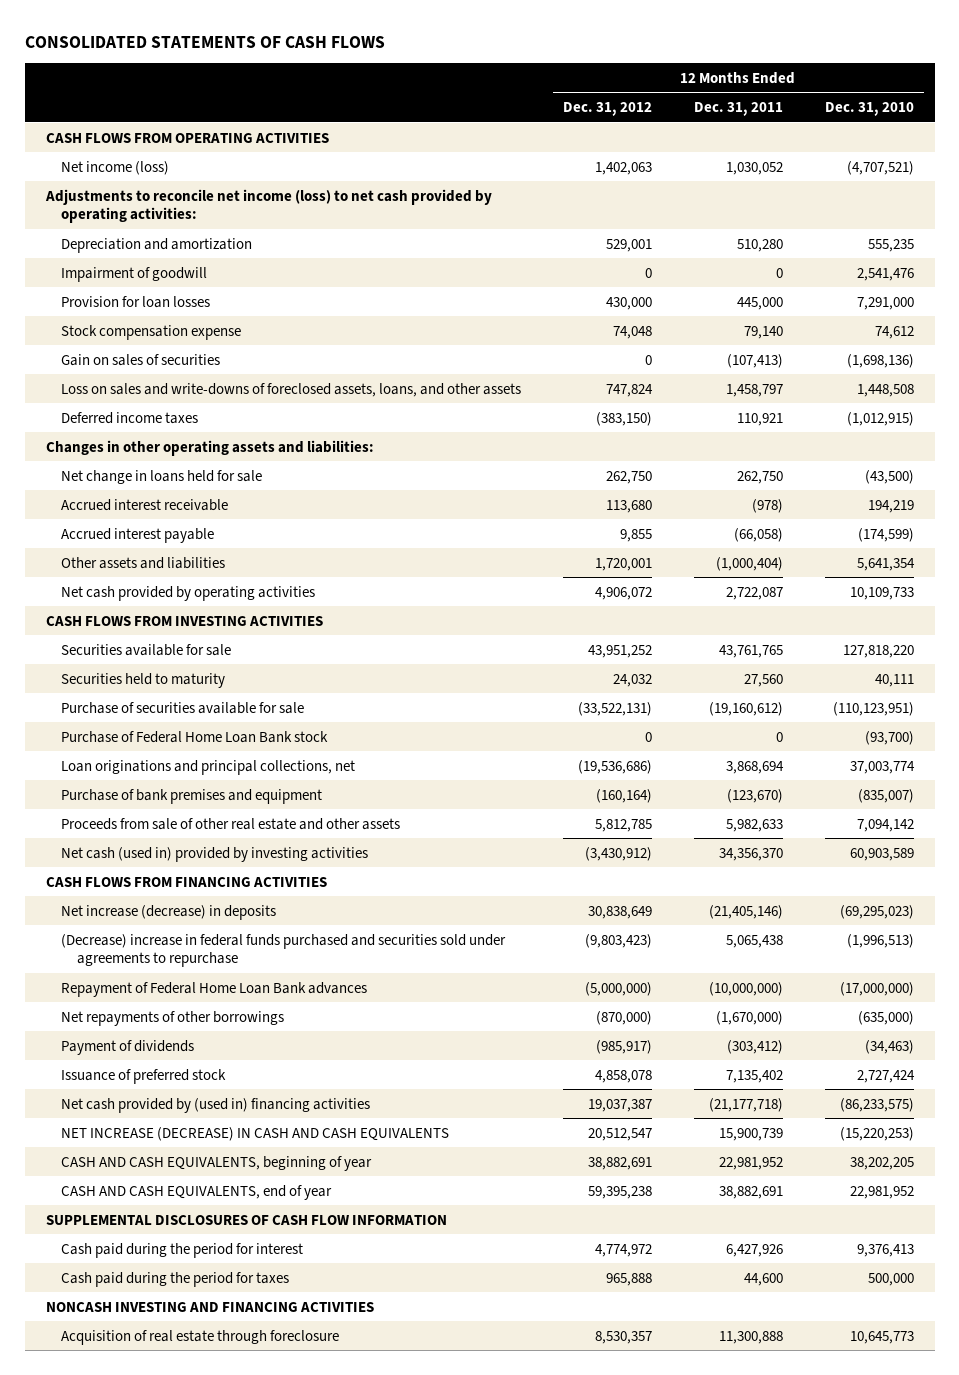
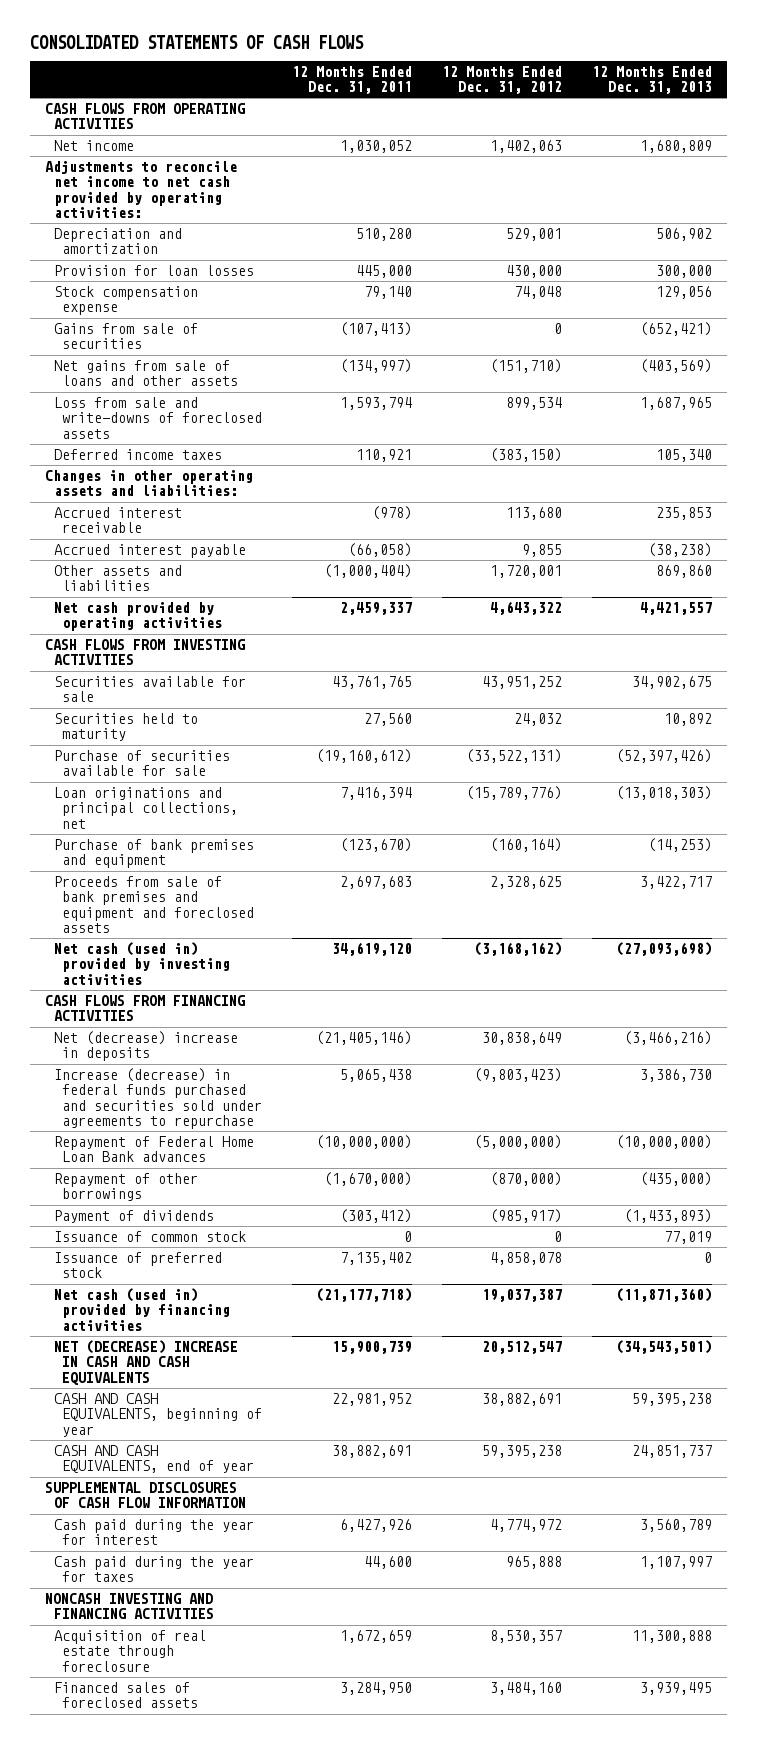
- | 12 Months Ended Dec. 31, 2012 | 12 Months Ended Dec. 31, 2011 | 12 Months Ended Dec. 31, 2010
+ | 12 Months Ended Dec. 31, 2011 | 12 Months Ended Dec. 31, 2012 | 12 Months Ended Dec. 31, 2013
- Net income (loss) | 1,402,063 | 1,030,052 | (4,707,521)
- Adjustments to reconcile net income (loss) to net cash provided by operating activities:
+ Net income | 1,030,052 | 1,402,063 | 1,680,809
+ Adjustments to reconcile net income to net cash provided by operating activities:
- Impairment of goodwill | 0 | 0 | 2,541,476
- Gain on sales of securities | 0 | (107,413) | (1,698,136)
- Loss on sales and write-downs of foreclosed assets, loans, and other assets | 747,824 | 1,458,797 | 1,448,508
+ Gains from sale of securities | (107,413) | 0 | (652,421)
+ Net gains from sale of loans and other assets | (134,997) | (151,710) | (403,569)
+ Loss from sale and write-downs of foreclosed assets | 1,593,794 | 899,534 | 1,687,965
- Net change in loans held for sale | 262,750 | 262,750 | (43,500)
- Net cash provided by operating activities | 4,906,072 | 2,722,087 | 10,109,733
+ Net cash provided by operating activities | 2,459,337 | 4,643,322 | 4,421,557
- Purchase of Federal Home Loan Bank stock | 0 | 0 | (93,700)
- Loan originations and principal collections, net | (19,536,686) | 3,868,694 | 37,003,774
+ Loan originations and principal collections, net | 7,416,394 | (15,789,776) | (13,018,303)
- Proceeds from sale of other real estate and other assets | 5,812,785 | 5,982,633 | 7,094,142
- Net cash (used in) provided by investing activities | (3,430,912) | 34,356,370 | 60,903,589
+ Proceeds from sale of bank premises and equipment and foreclosed assets | 2,697,683 | 2,328,625 | 3,422,717
+ Net cash (used in) provided by investing activities | 34,619,120 | (3,168,162) | (27,093,698)
- Net increase (decrease) in deposits | 30,838,649 | (21,405,146) | (69,295,023)
- (Decrease) increase in federal funds purchased and securities sold under agreements to repurchase | (9,803,423) | 5,065,438 | (1,996,513)
+ Net (decrease) increase in deposits | (21,405,146) | 30,838,649 | (3,466,216)
+ Increase (decrease) in federal funds purchased and securities sold under agreements to repurchase | 5,065,438 | (9,803,423) | 3,386,730
- Net repayments of other borrowings | (870,000) | (1,670,000) | (635,000)
+ Repayment of other borrowings | (1,670,000) | (870,000) | (435,000)
+ Issuance of common stock | 0 | 0 | 77,019
- Net cash provided by (used in) financing activities | 19,037,387 | (21,177,718) | (86,233,575)
- NET INCREASE (DECREASE) IN CASH AND CASH EQUIVALENTS | 20,512,547 | 15,900,739 | (15,220,253)
+ Net cash (used in) provided by financing activities | (21,177,718) | 19,037,387 | (11,871,360)
+ NET (DECREASE) INCREASE IN CASH AND CASH EQUIVALENTS | 15,900,739 | 20,512,547 | (34,543,501)
- Cash paid during the period for interest | 4,774,972 | 6,427,926 | 9,376,413
- Cash paid during the period for taxes | 965,888 | 44,600 | 500,000
+ Cash paid during the year for interest | 6,427,926 | 4,774,972 | 3,560,789
+ Cash paid during the year for taxes | 44,600 | 965,888 | 1,107,997
- Acquisition of real estate through foreclosure | 8,530,357 | 11,300,888 | 10,645,773
+ Acquisition of real estate through foreclosure | 1,672,659 | 8,530,357 | 11,300,888
+ Financed sales of foreclosed assets | 3,284,950 | 3,484,160 | 3,939,495

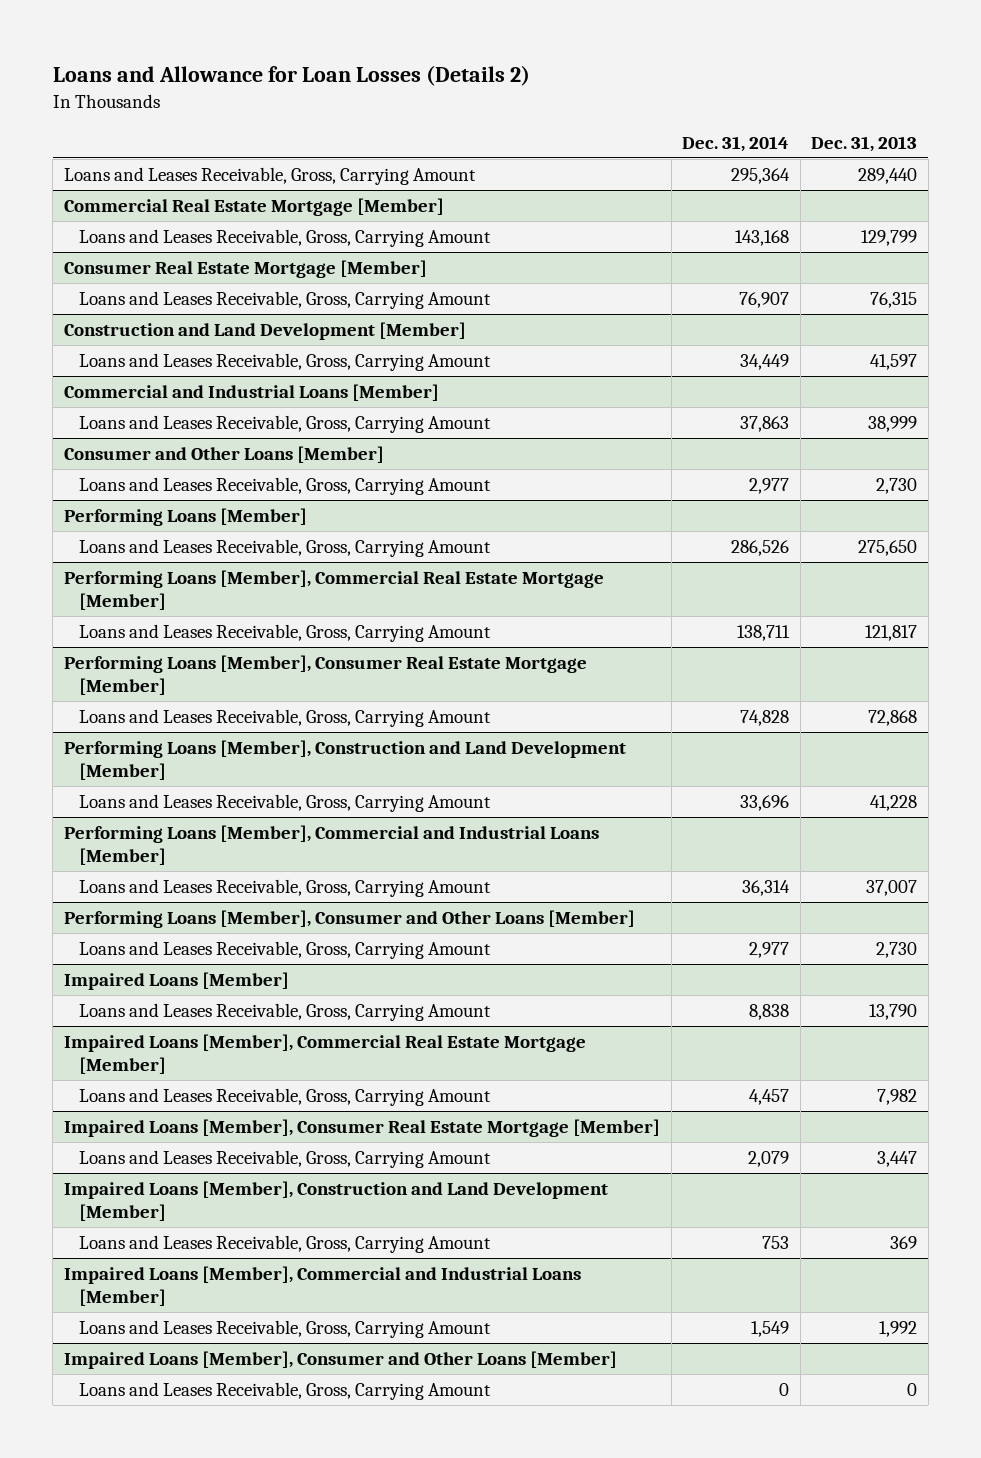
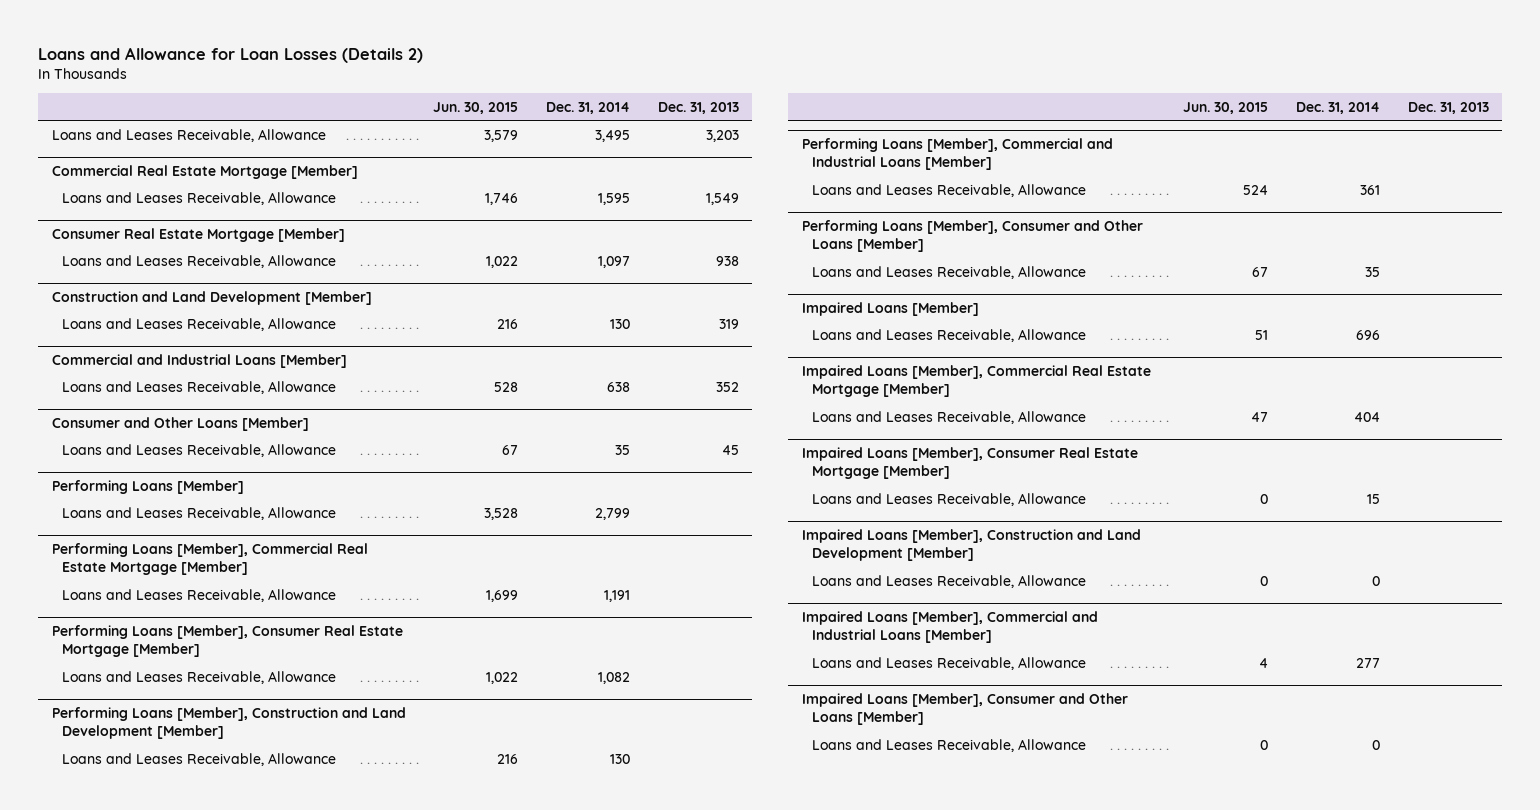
- | Dec. 31, 2014 | Dec. 31, 2013
+ | Jun. 30, 2015 | Dec. 31, 2014 | Dec. 31, 2013
- Loans and Leases Receivable, Gross, Carrying Amount | 295,364 | 289,440
+ Loans and Leases Receivable, Allowance | 3,579 | 3,495 | 3,203
@ Commercial Real Estate Mortgage [Member]
- Loans and Leases Receivable, Gross, Carrying Amount | 143,168 | 129,799
+ Loans and Leases Receivable, Allowance | 1,746 | 1,595 | 1,549
@ Consumer Real Estate Mortgage [Member]
- Loans and Leases Receivable, Gross, Carrying Amount | 76,907 | 76,315
+ Loans and Leases Receivable, Allowance | 1,022 | 1,097 | 938
@ Construction and Land Development [Member]
- Loans and Leases Receivable, Gross, Carrying Amount | 34,449 | 41,597
+ Loans and Leases Receivable, Allowance | 216 | 130 | 319
@ Commercial and Industrial Loans [Member]
- Loans and Leases Receivable, Gross, Carrying Amount | 37,863 | 38,999
+ Loans and Leases Receivable, Allowance | 528 | 638 | 352
@ Consumer and Other Loans [Member]
- Loans and Leases Receivable, Gross, Carrying Amount | 2,977 | 2,730
+ Loans and Leases Receivable, Allowance | 67 | 35 | 45
@ Performing Loans [Member]
- Loans and Leases Receivable, Gross, Carrying Amount | 286,526 | 275,650
+ Loans and Leases Receivable, Allowance | 3,528 | 2,799 |
@ Performing Loans [Member], Commercial Real Estate Mortgage [Member]
- Loans and Leases Receivable, Gross, Carrying Amount | 138,711 | 121,817
+ Loans and Leases Receivable, Allowance | 1,699 | 1,191 |
@ Performing Loans [Member], Consumer Real Estate Mortgage [Member]
- Loans and Leases Receivable, Gross, Carrying Amount | 74,828 | 72,868
+ Loans and Leases Receivable, Allowance | 1,022 | 1,082 |
@ Performing Loans [Member], Construction and Land Development [Member]
- Loans and Leases Receivable, Gross, Carrying Amount | 33,696 | 41,228
+ Loans and Leases Receivable, Allowance | 216 | 130 |
@ Performing Loans [Member], Commercial and Industrial Loans [Member]
- Loans and Leases Receivable, Gross, Carrying Amount | 36,314 | 37,007
+ Loans and Leases Receivable, Allowance | 524 | 361 |
@ Performing Loans [Member], Consumer and Other Loans [Member]
- Loans and Leases Receivable, Gross, Carrying Amount | 2,977 | 2,730
+ Loans and Leases Receivable, Allowance | 67 | 35 |
@ Impaired Loans [Member]
- Loans and Leases Receivable, Gross, Carrying Amount | 8,838 | 13,790
+ Loans and Leases Receivable, Allowance | 51 | 696 |
@ Impaired Loans [Member], Commercial Real Estate Mortgage [Member]
- Loans and Leases Receivable, Gross, Carrying Amount | 4,457 | 7,982
+ Loans and Leases Receivable, Allowance | 47 | 404 |
@ Impaired Loans [Member], Consumer Real Estate Mortgage [Member]
- Loans and Leases Receivable, Gross, Carrying Amount | 2,079 | 3,447
+ Loans and Leases Receivable, Allowance | 0 | 15 |
@ Impaired Loans [Member], Construction and Land Development [Member]
- Loans and Leases Receivable, Gross, Carrying Amount | 753 | 369
+ Loans and Leases Receivable, Allowance | 0 | 0 |
@ Impaired Loans [Member], Commercial and Industrial Loans [Member]
- Loans and Leases Receivable, Gross, Carrying Amount | 1,549 | 1,992
+ Loans and Leases Receivable, Allowance | 4 | 277 |
@ Impaired Loans [Member], Consumer and Other Loans [Member]
- Loans and Leases Receivable, Gross, Carrying Amount | 0 | 0
+ Loans and Leases Receivable, Allowance | 0 | 0 |

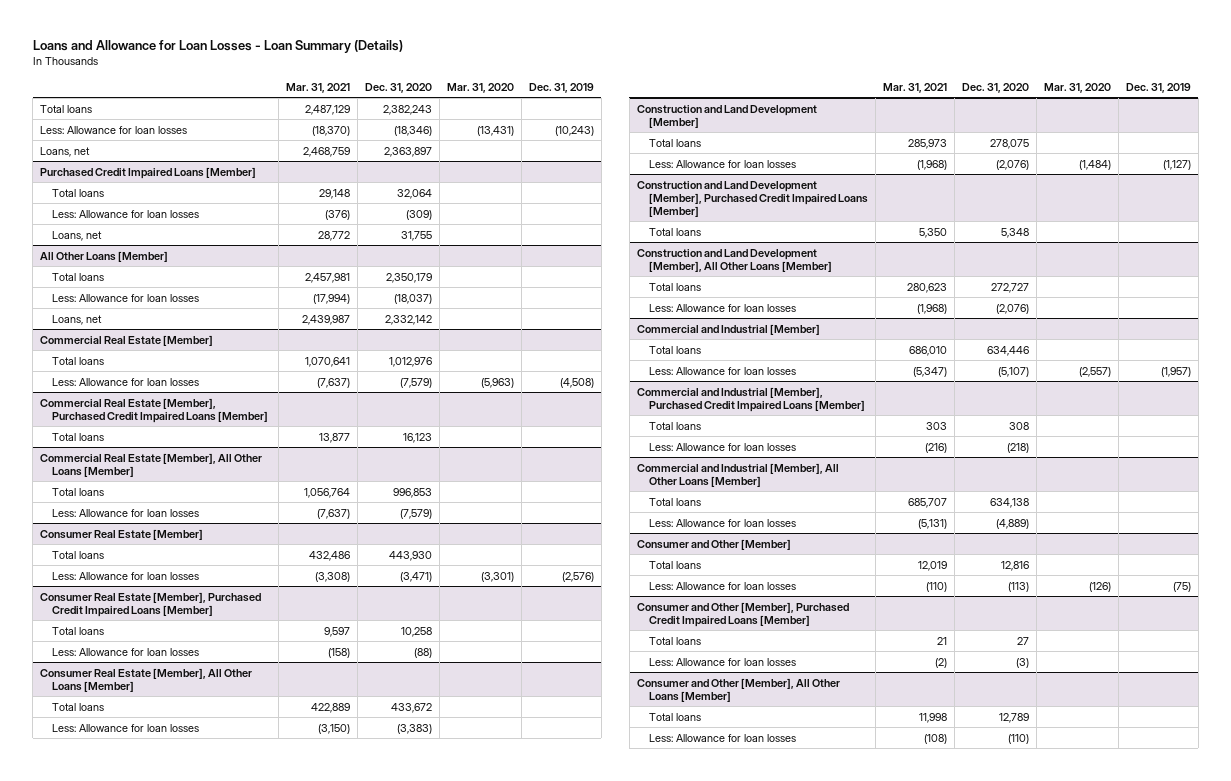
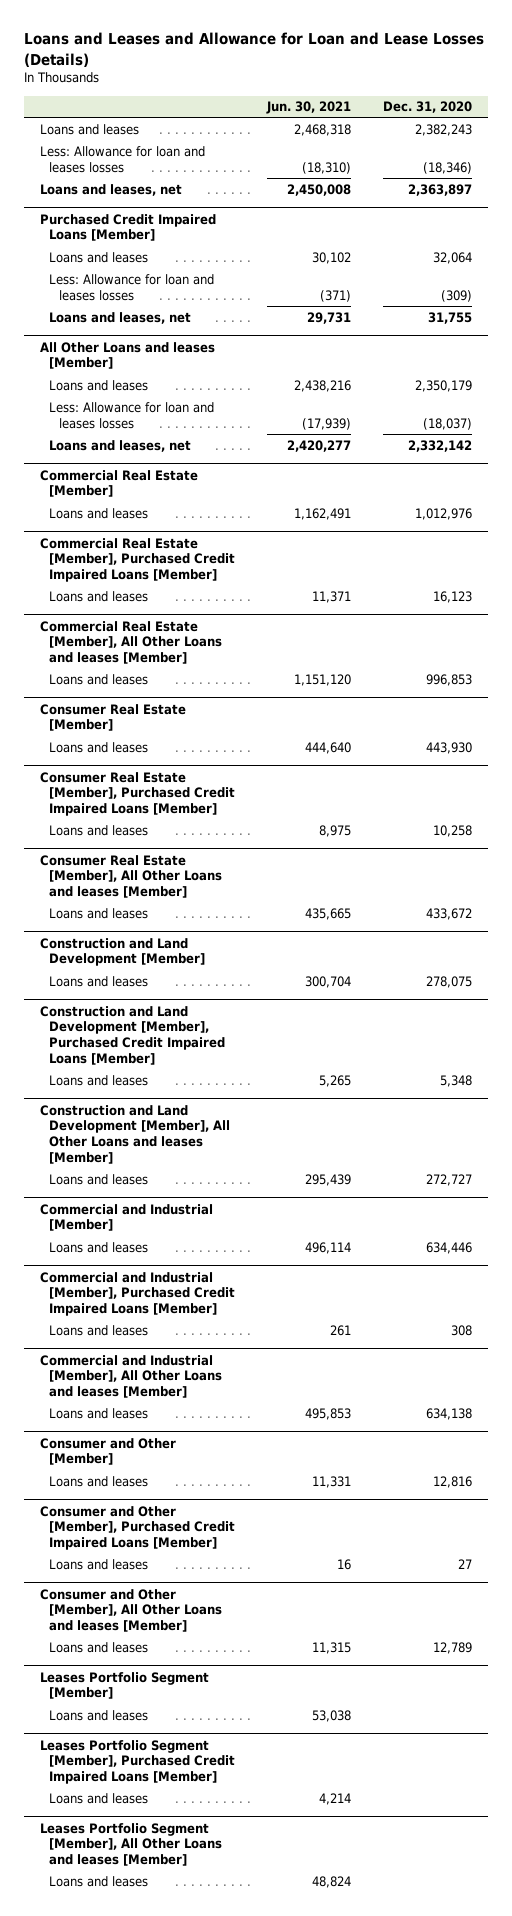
- Loans and Allowance for Loan Losses - Loan Summary (Details)
+ Loans and Leases and Allowance for Loan and Lease Losses (Details)
- | Mar. 31, 2021 | Dec. 31, 2020 | Mar. 31, 2020 | Dec. 31, 2019
+ | Jun. 30, 2021 | Dec. 31, 2020
- Total loans | 2,487,129 | 2,382,243 | |
- Less: Allowance for loan losses | (18,370) | (18,346) | (13,431) | (10,243)
- Loans, net | 2,468,759 | 2,363,897 | |
+ Loans and leases | 2,468,318 | 2,382,243
+ Less: Allowance for loan and leases losses | (18,310) | (18,346)
+ Loans and leases, net | 2,450,008 | 2,363,897
@ Purchased Credit Impaired Loans [Member]
- Total loans | 29,148 | 32,064 | |
- Less: Allowance for loan losses | (376) | (309) | |
- Loans, net | 28,772 | 31,755 | |
- All Other Loans [Member]
- Total loans | 2,457,981 | 2,350,179 | |
- Less: Allowance for loan losses | (17,994) | (18,037) | |
- Loans, net | 2,439,987 | 2,332,142 | |
@ Purchased Credit Impaired Loans [Member]
+ Loans and leases | 30,102 | 32,064
+ Less: Allowance for loan and leases losses | (371) | (309)
+ Loans and leases, net | 29,731 | 31,755
+ All Other Loans and leases [Member]
+ Loans and leases | 2,438,216 | 2,350,179
+ Less: Allowance for loan and leases losses | (17,939) | (18,037)
+ Loans and leases, net | 2,420,277 | 2,332,142
@ Commercial Real Estate [Member]
- Total loans | 1,070,641 | 1,012,976 | |
- Less: Allowance for loan losses | (7,637) | (7,579) | (5,963) | (4,508)
+ Loans and leases | 1,162,491 | 1,012,976
@ Commercial Real Estate [Member], Purchased Credit Impaired Loans [Member]
- Total loans | 13,877 | 16,123 | |
- Commercial Real Estate [Member], All Other Loans [Member]
- Total loans | 1,056,764 | 996,853 | |
- Less: Allowance for loan losses | (7,637) | (7,579) | |
@ Commercial Real Estate [Member], Purchased Credit Impaired Loans [Member]
+ Loans and leases | 11,371 | 16,123
+ Commercial Real Estate [Member], All Other Loans and leases [Member]
+ Loans and leases | 1,151,120 | 996,853
@ Consumer Real Estate [Member]
- Total loans | 432,486 | 443,930 | |
- Less: Allowance for loan losses | (3,308) | (3,471) | (3,301) | (2,576)
+ Loans and leases | 444,640 | 443,930
@ Consumer Real Estate [Member], Purchased Credit Impaired Loans [Member]
- Total loans | 9,597 | 10,258 | |
- Less: Allowance for loan losses | (158) | (88) | |
- Consumer Real Estate [Member], All Other Loans [Member]
- Total loans | 422,889 | 433,672 | |
- Less: Allowance for loan losses | (3,150) | (3,383) | |
@ Consumer Real Estate [Member], Purchased Credit Impaired Loans [Member]
+ Loans and leases | 8,975 | 10,258
+ Consumer Real Estate [Member], All Other Loans and leases [Member]
+ Loans and leases | 435,665 | 433,672
@ Construction and Land Development [Member]
- Total loans | 285,973 | 278,075 | |
- Less: Allowance for loan losses | (1,968) | (2,076) | (1,484) | (1,127)
+ Loans and leases | 300,704 | 278,075
@ Construction and Land Development [Member], Purchased Credit Impaired Loans [Member]
- Total loans | 5,350 | 5,348 | |
- Construction and Land Development [Member], All Other Loans [Member]
- Total loans | 280,623 | 272,727 | |
- Less: Allowance for loan losses | (1,968) | (2,076) | |
@ Construction and Land Development [Member], Purchased Credit Impaired Loans [Member]
+ Loans and leases | 5,265 | 5,348
+ Construction and Land Development [Member], All Other Loans and leases [Member]
+ Loans and leases | 295,439 | 272,727
@ Commercial and Industrial [Member]
- Total loans | 686,010 | 634,446 | |
- Less: Allowance for loan losses | (5,347) | (5,107) | (2,557) | (1,957)
+ Loans and leases | 496,114 | 634,446
@ Commercial and Industrial [Member], Purchased Credit Impaired Loans [Member]
- Total loans | 303 | 308 | |
- Less: Allowance for loan losses | (216) | (218) | |
- Commercial and Industrial [Member], All Other Loans [Member]
- Total loans | 685,707 | 634,138 | |
- Less: Allowance for loan losses | (5,131) | (4,889) | |
@ Commercial and Industrial [Member], Purchased Credit Impaired Loans [Member]
+ Loans and leases | 261 | 308
+ Commercial and Industrial [Member], All Other Loans and leases [Member]
+ Loans and leases | 495,853 | 634,138
@ Consumer and Other [Member]
- Total loans | 12,019 | 12,816 | |
- Less: Allowance for loan losses | (110) | (113) | (126) | (75)
+ Loans and leases | 11,331 | 12,816
@ Consumer and Other [Member], Purchased Credit Impaired Loans [Member]
- Total loans | 21 | 27 | |
- Less: Allowance for loan losses | (2) | (3) | |
- Consumer and Other [Member], All Other Loans [Member]
- Total loans | 11,998 | 12,789 | |
- Less: Allowance for loan losses | (108) | (110) | |
@ Consumer and Other [Member], Purchased Credit Impaired Loans [Member]
+ Loans and leases | 16 | 27
+ Consumer and Other [Member], All Other Loans and leases [Member]
+ Loans and leases | 11,315 | 12,789
+ Leases Portfolio Segment [Member]
+ Loans and leases | 53,038 |
+ Leases Portfolio Segment [Member], Purchased Credit Impaired Loans [Member]
+ Loans and leases | 4,214 |
+ Leases Portfolio Segment [Member], All Other Loans and leases [Member]
+ Loans and leases | 48,824 |

